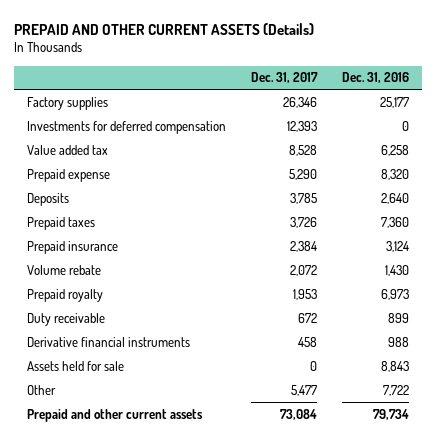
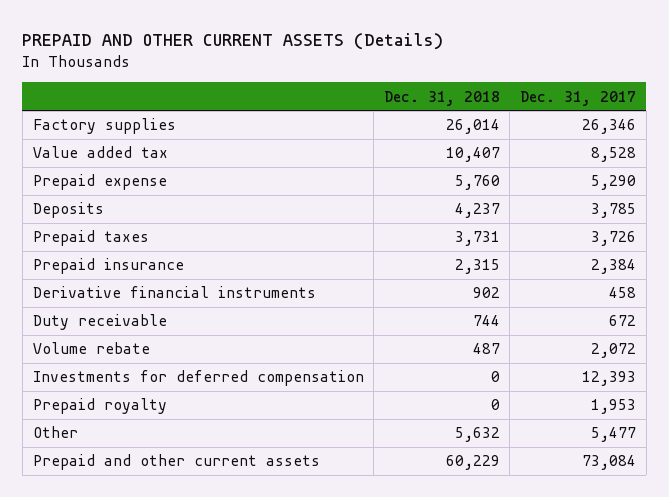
- | Dec. 31, 2017 | Dec. 31, 2016
+ | Dec. 31, 2018 | Dec. 31, 2017
moved up: Derivative financial instruments | 902 | 458
moved up: Duty receivable | 744 | 672
moved down: Investments for deferred compensation | 0 | 12,393
- Assets held for sale | 0 | 8,843

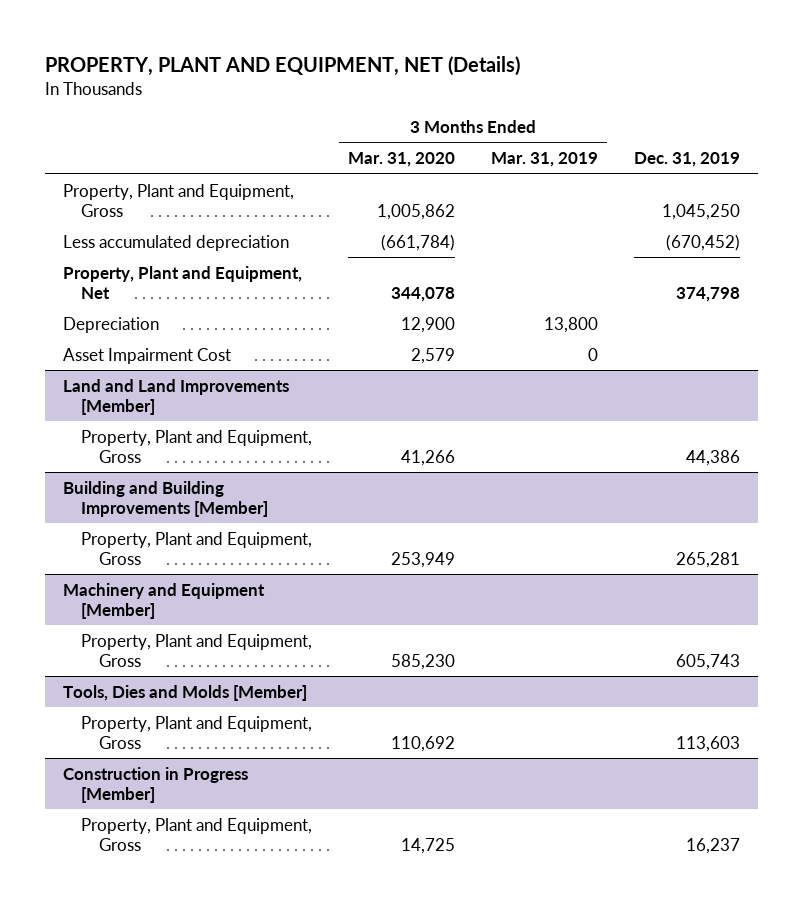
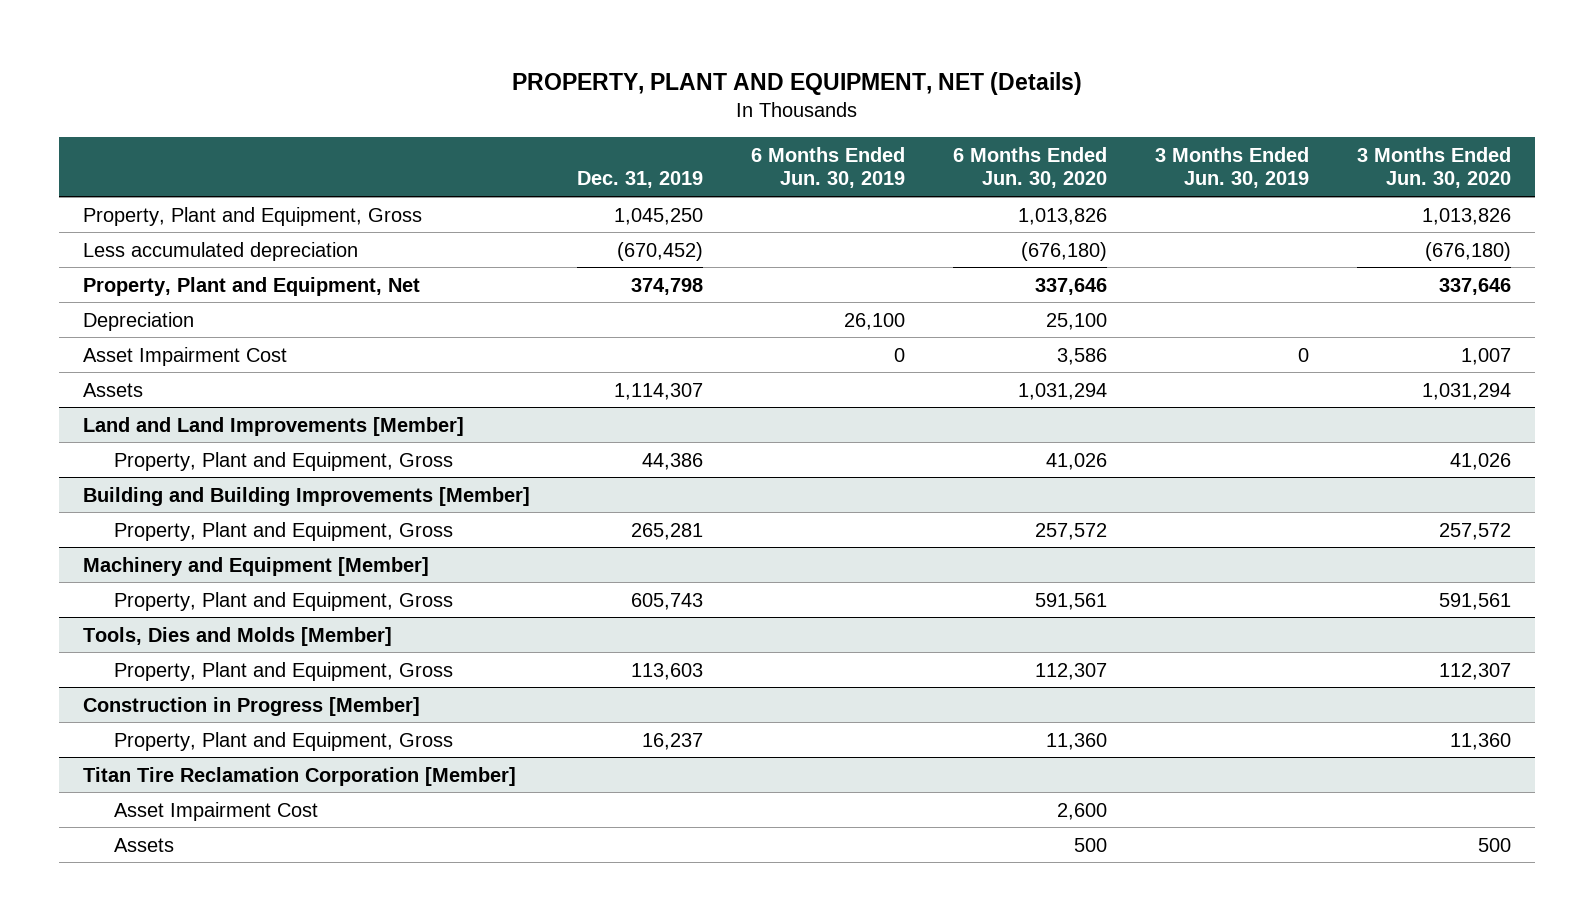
- | 3 Months Ended Mar. 31, 2020 | 3 Months Ended Mar. 31, 2019 | Dec. 31, 2019
+ | Dec. 31, 2019 | 6 Months Ended Jun. 30, 2019 | 6 Months Ended Jun. 30, 2020 | 3 Months Ended Jun. 30, 2019 | 3 Months Ended Jun. 30, 2020
+ Assets | 1,114,307 | | 1,031,294 | | 1,031,294
+ Titan Tire Reclamation Corporation [Member]
+ Asset Impairment Cost | | | 2,600 | |
+ Assets | | | 500 | | 500

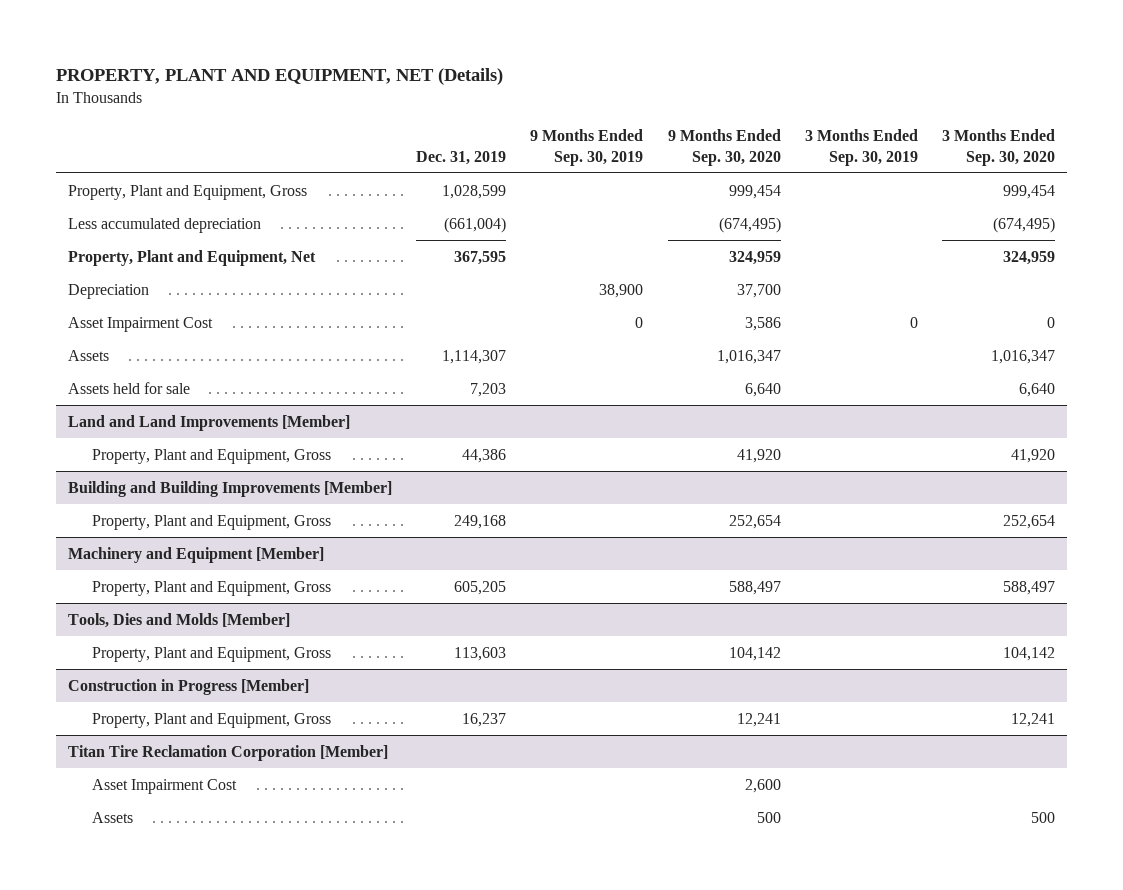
- | Dec. 31, 2019 | 6 Months Ended Jun. 30, 2019 | 6 Months Ended Jun. 30, 2020 | 3 Months Ended Jun. 30, 2019 | 3 Months Ended Jun. 30, 2020
+ | Dec. 31, 2019 | 9 Months Ended Sep. 30, 2019 | 9 Months Ended Sep. 30, 2020 | 3 Months Ended Sep. 30, 2019 | 3 Months Ended Sep. 30, 2020
- Property, Plant and Equipment, Gross | 1,045,250 | | 1,013,826 | | 1,013,826
- Less accumulated depreciation | (670,452) | | (676,180) | | (676,180)
- Property, Plant and Equipment, Net | 374,798 | | 337,646 | | 337,646
+ Property, Plant and Equipment, Gross | 1,028,599 | | 999,454 | | 999,454
+ Less accumulated depreciation | (661,004) | | (674,495) | | (674,495)
+ Property, Plant and Equipment, Net | 367,595 | | 324,959 | | 324,959
+ Assets held for sale | 7,203 | | 6,640 | | 6,640
@ Building and Building Improvements [Member]
- Property, Plant and Equipment, Gross | 265,281 | | 257,572 | | 257,572
+ Property, Plant and Equipment, Gross | 249,168 | | 252,654 | | 252,654
@ Machinery and Equipment [Member]
- Property, Plant and Equipment, Gross | 605,743 | | 591,561 | | 591,561
+ Property, Plant and Equipment, Gross | 605,205 | | 588,497 | | 588,497

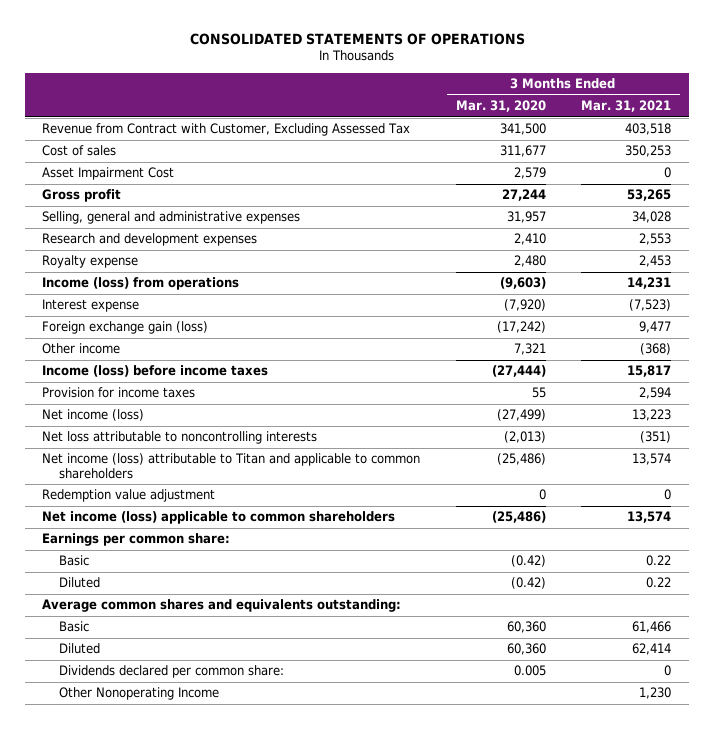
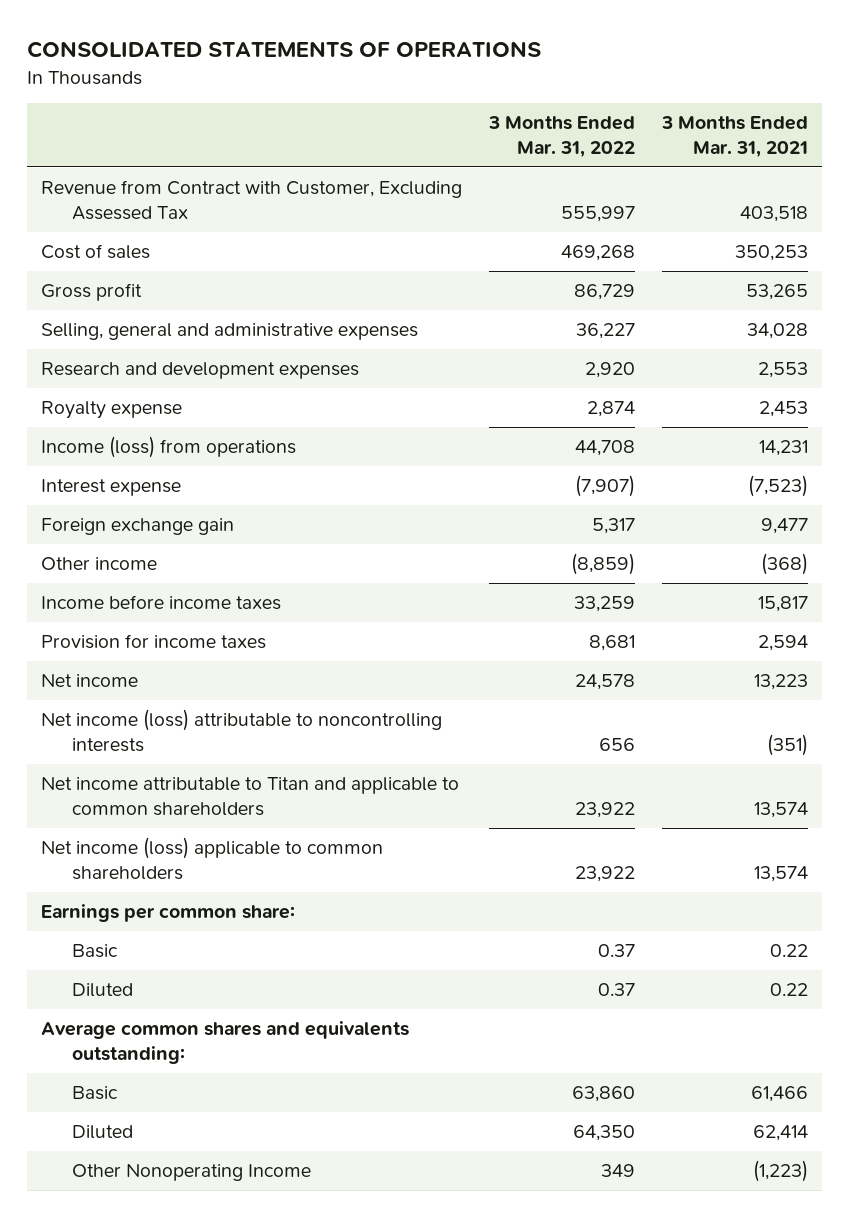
- | 3 Months Ended Mar. 31, 2020 | 3 Months Ended Mar. 31, 2021
+ | 3 Months Ended Mar. 31, 2022 | 3 Months Ended Mar. 31, 2021
- Asset Impairment Cost | 2,579 | 0
- Foreign exchange gain (loss) | (17,242) | 9,477
+ Foreign exchange gain | 5,317 | 9,477
- Income (loss) before income taxes | (27,444) | 15,817
+ Income before income taxes | 33,259 | 15,817
- Net income (loss) | (27,499) | 13,223
- Net loss attributable to noncontrolling interests | (2,013) | (351)
- Net income (loss) attributable to Titan and applicable to common shareholders | (25,486) | 13,574
- Redemption value adjustment | 0 | 0
+ Net income | 24,578 | 13,223
+ Net income (loss) attributable to noncontrolling interests | 656 | (351)
+ Net income attributable to Titan and applicable to common shareholders | 23,922 | 13,574
- Dividends declared per common share: | 0.005 | 0
- Other Nonoperating Income | | 1,230
+ Other Nonoperating Income | 349 | (1,223)

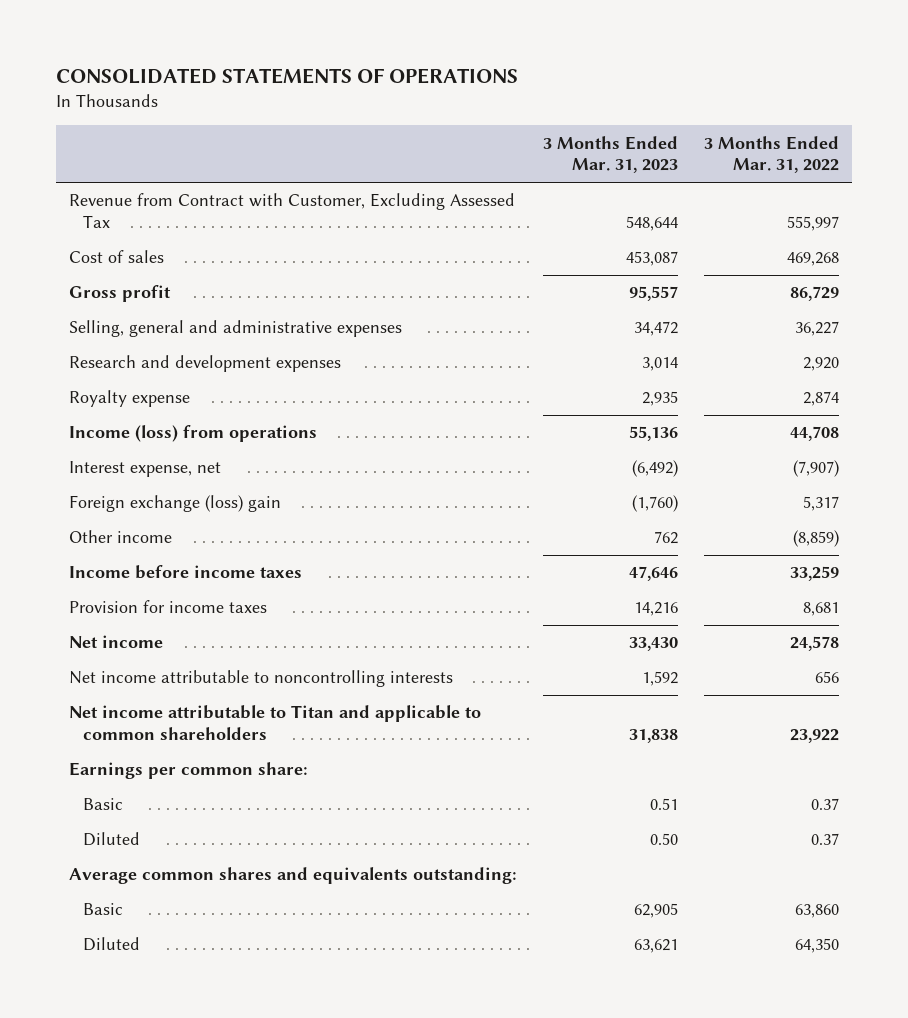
- | 3 Months Ended Mar. 31, 2022 | 3 Months Ended Mar. 31, 2021
+ | 3 Months Ended Mar. 31, 2023 | 3 Months Ended Mar. 31, 2022
- Interest expense | (7,907) | (7,523)
- Foreign exchange gain | 5,317 | 9,477
+ Interest expense, net | (6,492) | (7,907)
+ Foreign exchange (loss) gain | (1,760) | 5,317
- Net income (loss) attributable to noncontrolling interests | 656 | (351)
+ Net income attributable to noncontrolling interests | 1,592 | 656
- Net income (loss) applicable to common shareholders | 23,922 | 13,574
- Other Nonoperating Income | 349 | (1,223)

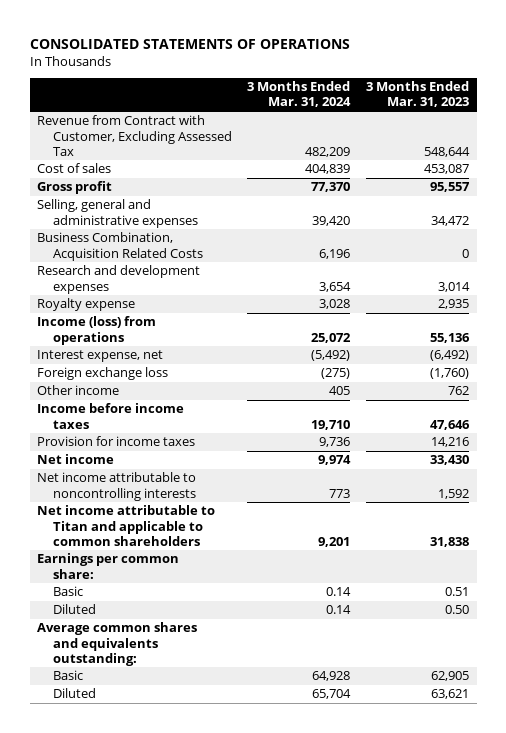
- | 3 Months Ended Mar. 31, 2023 | 3 Months Ended Mar. 31, 2022
+ | 3 Months Ended Mar. 31, 2024 | 3 Months Ended Mar. 31, 2023
+ Business Combination, Acquisition Related Costs | 6,196 | 0
- Foreign exchange (loss) gain | (1,760) | 5,317
+ Foreign exchange loss | (275) | (1,760)

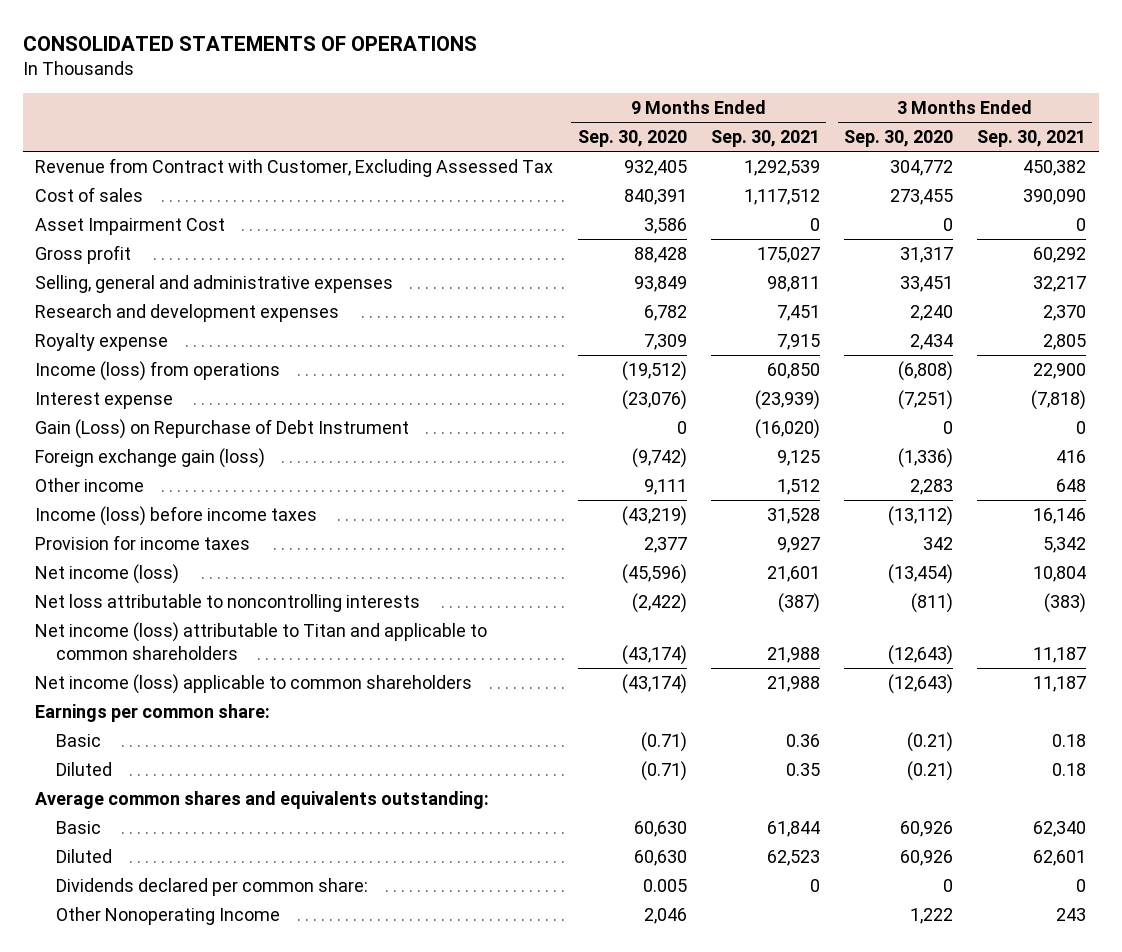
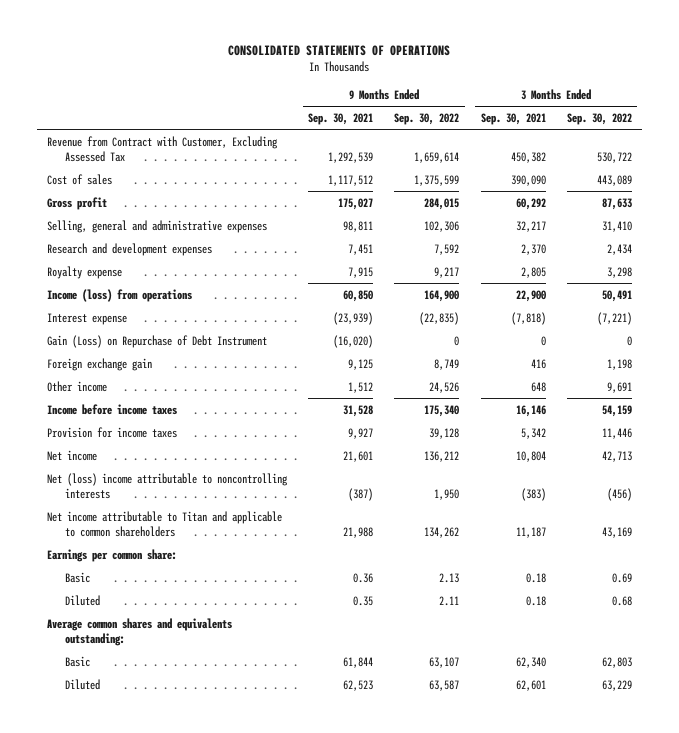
- | 9 Months Ended Sep. 30, 2020 | 9 Months Ended Sep. 30, 2021 | 3 Months Ended Sep. 30, 2020 | 3 Months Ended Sep. 30, 2021
+ | 9 Months Ended Sep. 30, 2021 | 9 Months Ended Sep. 30, 2022 | 3 Months Ended Sep. 30, 2021 | 3 Months Ended Sep. 30, 2022
- Asset Impairment Cost | 3,586 | 0 | 0 | 0
- Foreign exchange gain (loss) | (9,742) | 9,125 | (1,336) | 416
+ Foreign exchange gain | 9,125 | 8,749 | 416 | 1,198
- Income (loss) before income taxes | (43,219) | 31,528 | (13,112) | 16,146
+ Income before income taxes | 31,528 | 175,340 | 16,146 | 54,159
- Net income (loss) | (45,596) | 21,601 | (13,454) | 10,804
- Net loss attributable to noncontrolling interests | (2,422) | (387) | (811) | (383)
- Net income (loss) attributable to Titan and applicable to common shareholders | (43,174) | 21,988 | (12,643) | 11,187
- Net income (loss) applicable to common shareholders | (43,174) | 21,988 | (12,643) | 11,187
+ Net income | 21,601 | 136,212 | 10,804 | 42,713
+ Net (loss) income attributable to noncontrolling interests | (387) | 1,950 | (383) | (456)
+ Net income attributable to Titan and applicable to common shareholders | 21,988 | 134,262 | 11,187 | 43,169
- Dividends declared per common share: | 0.005 | 0 | 0 | 0
- Other Nonoperating Income | 2,046 | | 1,222 | 243

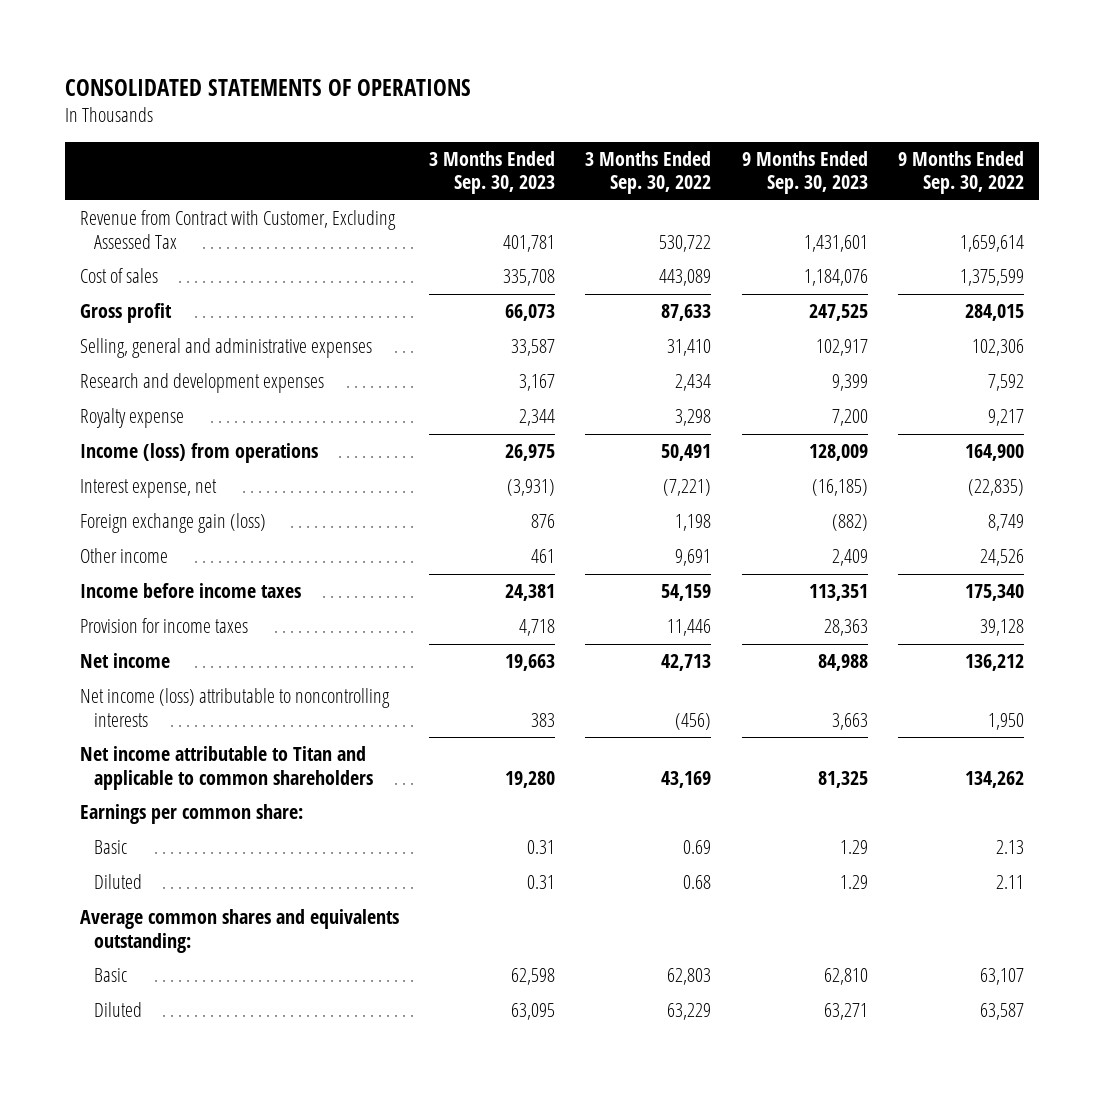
- | 9 Months Ended Sep. 30, 2021 | 9 Months Ended Sep. 30, 2022 | 3 Months Ended Sep. 30, 2021 | 3 Months Ended Sep. 30, 2022
+ | 3 Months Ended Sep. 30, 2023 | 3 Months Ended Sep. 30, 2022 | 9 Months Ended Sep. 30, 2023 | 9 Months Ended Sep. 30, 2022
- Interest expense | (23,939) | (22,835) | (7,818) | (7,221)
- Gain (Loss) on Repurchase of Debt Instrument | (16,020) | 0 | 0 | 0
- Foreign exchange gain | 9,125 | 8,749 | 416 | 1,198
+ Interest expense, net | (3,931) | (7,221) | (16,185) | (22,835)
+ Foreign exchange gain (loss) | 876 | 1,198 | (882) | 8,749
- Net (loss) income attributable to noncontrolling interests | (387) | 1,950 | (383) | (456)
+ Net income (loss) attributable to noncontrolling interests | 383 | (456) | 3,663 | 1,950

